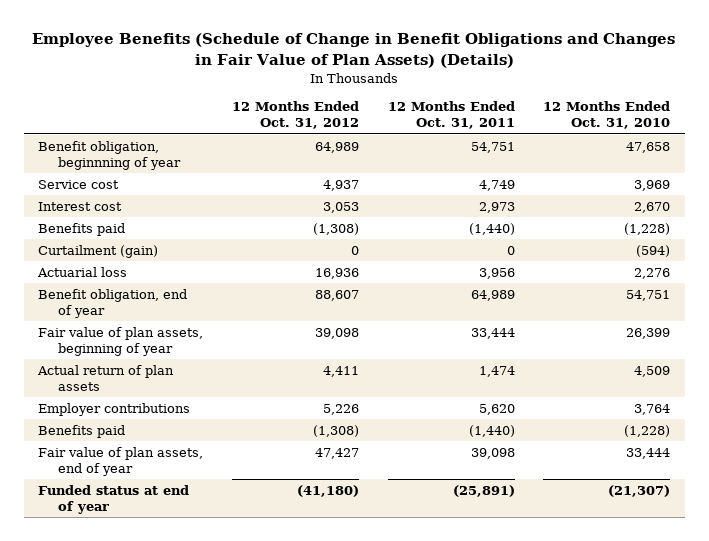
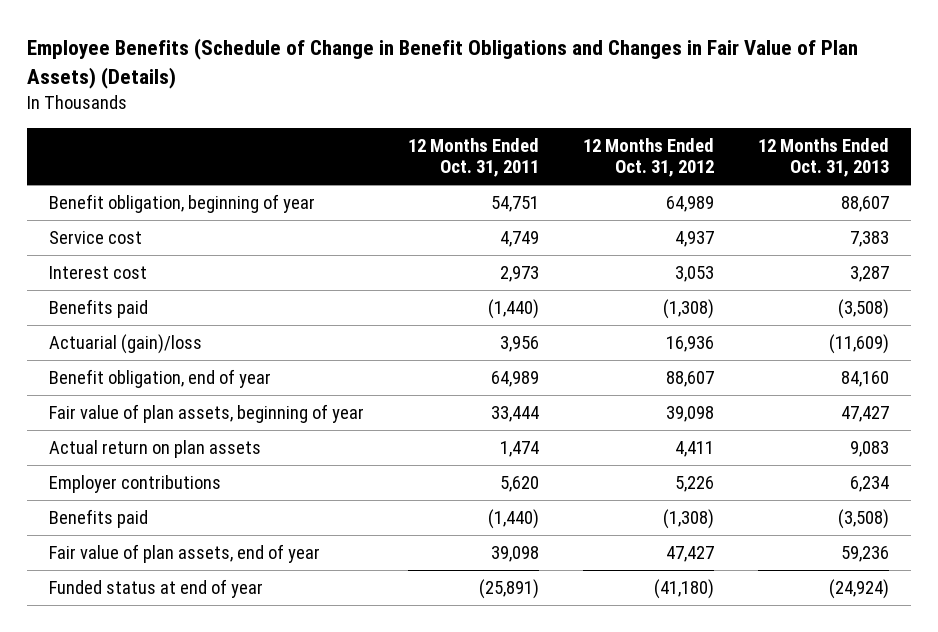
- | 12 Months Ended Oct. 31, 2012 | 12 Months Ended Oct. 31, 2011 | 12 Months Ended Oct. 31, 2010
+ | 12 Months Ended Oct. 31, 2011 | 12 Months Ended Oct. 31, 2012 | 12 Months Ended Oct. 31, 2013
- Benefit obligation, beginnning of year | 64,989 | 54,751 | 47,658
+ Benefit obligation, beginning of year | 54,751 | 64,989 | 88,607
- Curtailment (gain) | 0 | 0 | (594)
- Actuarial loss | 16,936 | 3,956 | 2,276
+ Actuarial (gain)/loss | 3,956 | 16,936 | (11,609)
- Actual return of plan assets | 4,411 | 1,474 | 4,509
+ Actual return on plan assets | 1,474 | 4,411 | 9,083

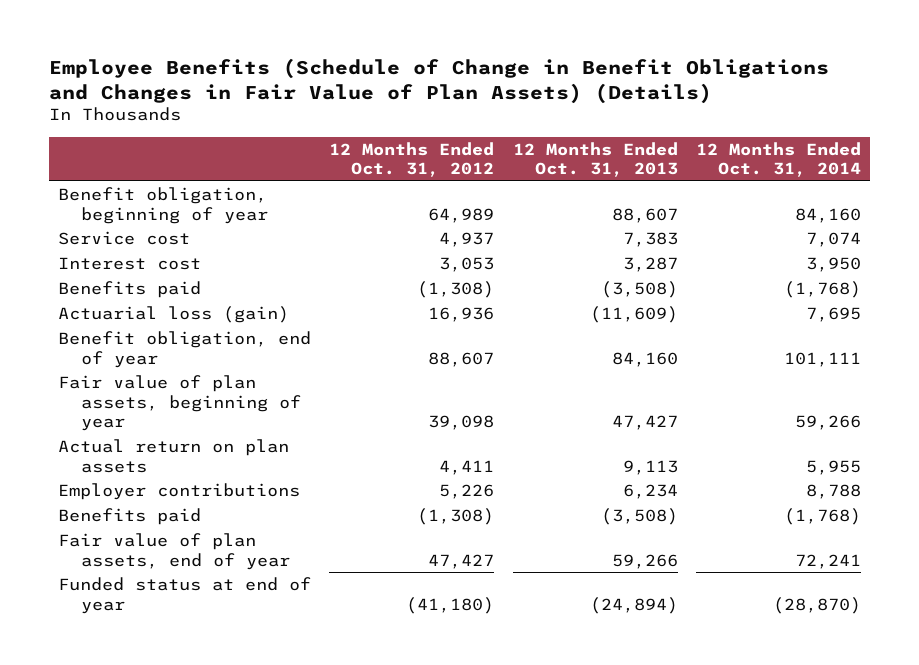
- | 12 Months Ended Oct. 31, 2011 | 12 Months Ended Oct. 31, 2012 | 12 Months Ended Oct. 31, 2013
+ | 12 Months Ended Oct. 31, 2012 | 12 Months Ended Oct. 31, 2013 | 12 Months Ended Oct. 31, 2014
- Actuarial (gain)/loss | 3,956 | 16,936 | (11,609)
+ Actuarial loss (gain) | 16,936 | (11,609) | 7,695
- Actual return on plan assets | 1,474 | 4,411 | 9,083
+ Actual return on plan assets | 4,411 | 9,113 | 5,955
- Fair value of plan assets, end of year | 39,098 | 47,427 | 59,236
- Funded status at end of year | (25,891) | (41,180) | (24,924)
+ Fair value of plan assets, end of year | 47,427 | 59,266 | 72,241
+ Funded status at end of year | (41,180) | (24,894) | (28,870)

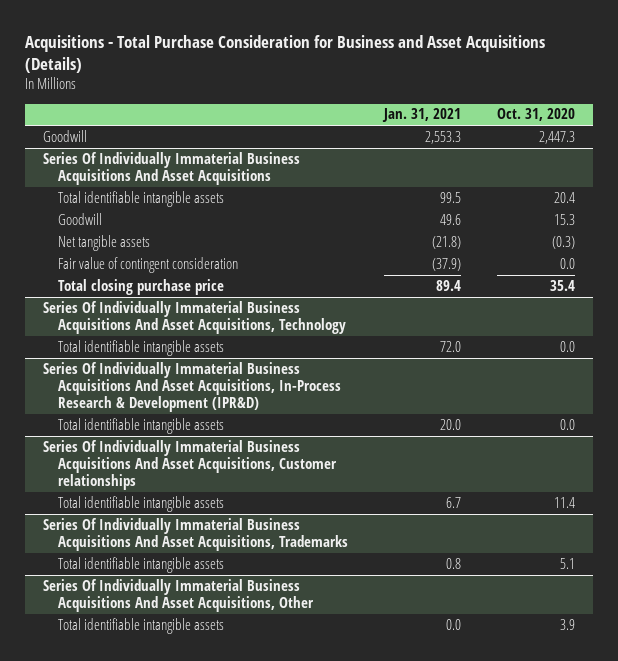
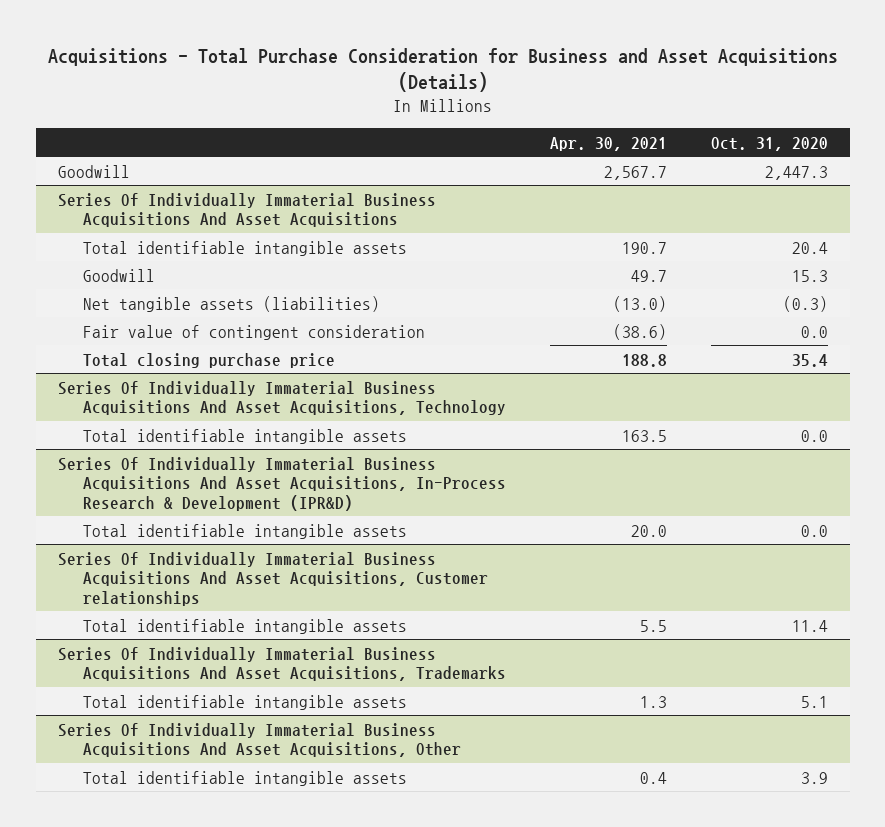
- | Jan. 31, 2021 | Oct. 31, 2020
+ | Apr. 30, 2021 | Oct. 31, 2020
@ Series Of Individually Immaterial Business Acquisitions And Asset Acquisitions
- Net tangible assets | (21.8) | (0.3)
+ Net tangible assets (liabilities) | (13.0) | (0.3)

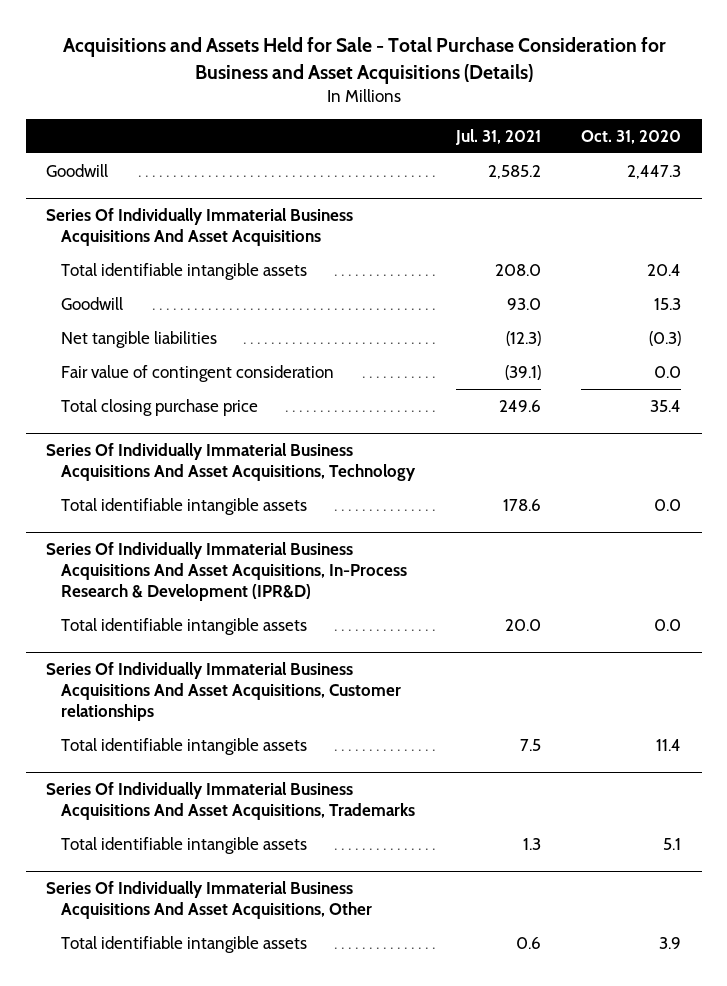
- Acquisitions - Total Purchase Consideration for Business and Asset Acquisitions (Details)
+ Acquisitions and Assets Held for Sale - Total Purchase Consideration for Business and Asset Acquisitions (Details)
- | Apr. 30, 2021 | Oct. 31, 2020
+ | Jul. 31, 2021 | Oct. 31, 2020
@ Series Of Individually Immaterial Business Acquisitions And Asset Acquisitions
- Net tangible assets (liabilities) | (13.0) | (0.3)
+ Net tangible liabilities | (12.3) | (0.3)

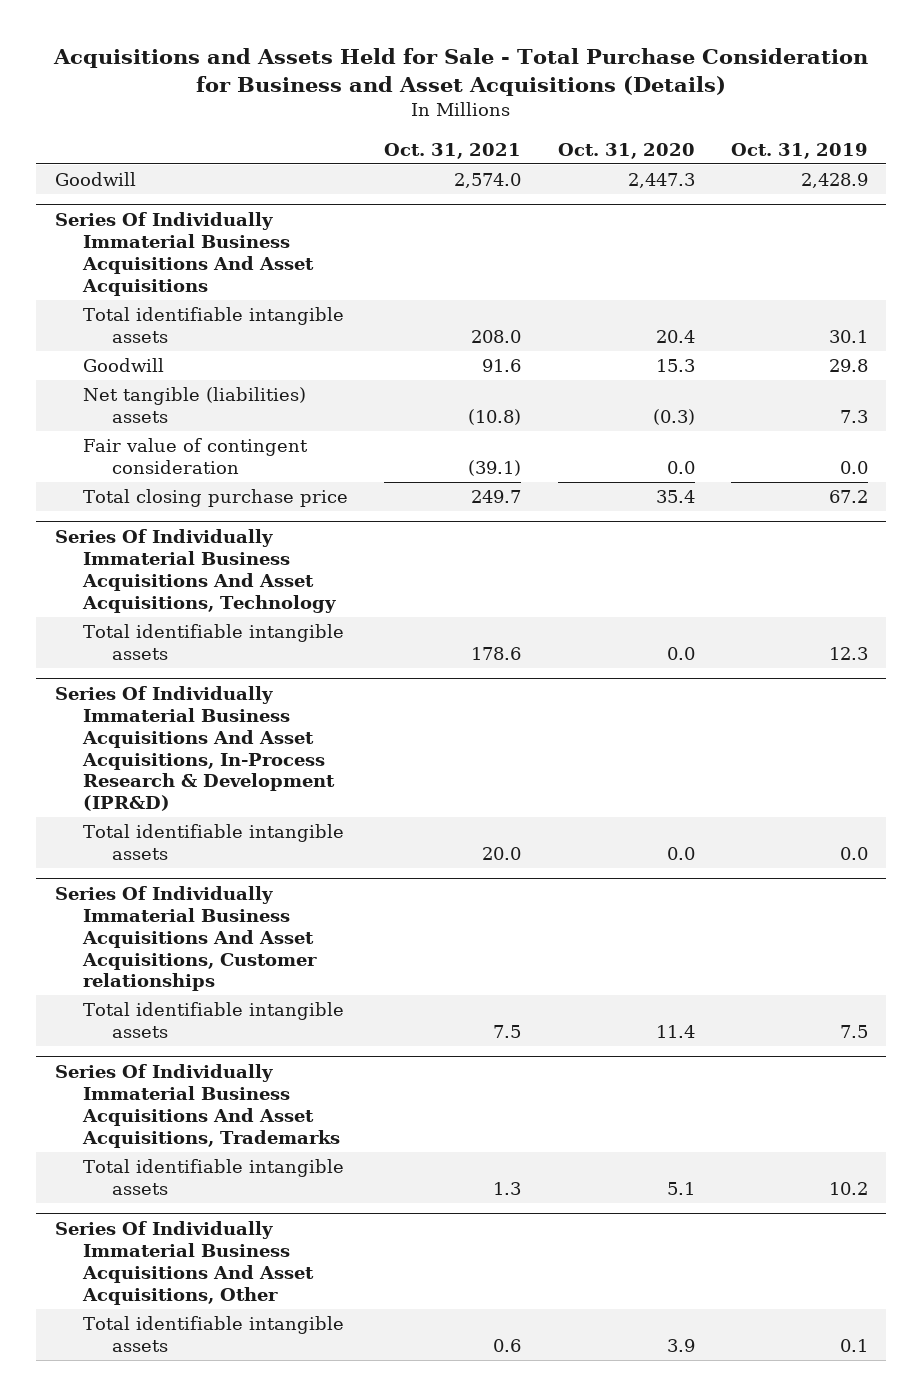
- | Jul. 31, 2021 | Oct. 31, 2020
+ | Oct. 31, 2021 | Oct. 31, 2020 | Oct. 31, 2019
@ Series Of Individually Immaterial Business Acquisitions And Asset Acquisitions
- Net tangible liabilities | (12.3) | (0.3)
+ Net tangible (liabilities) assets | (10.8) | (0.3) | 7.3

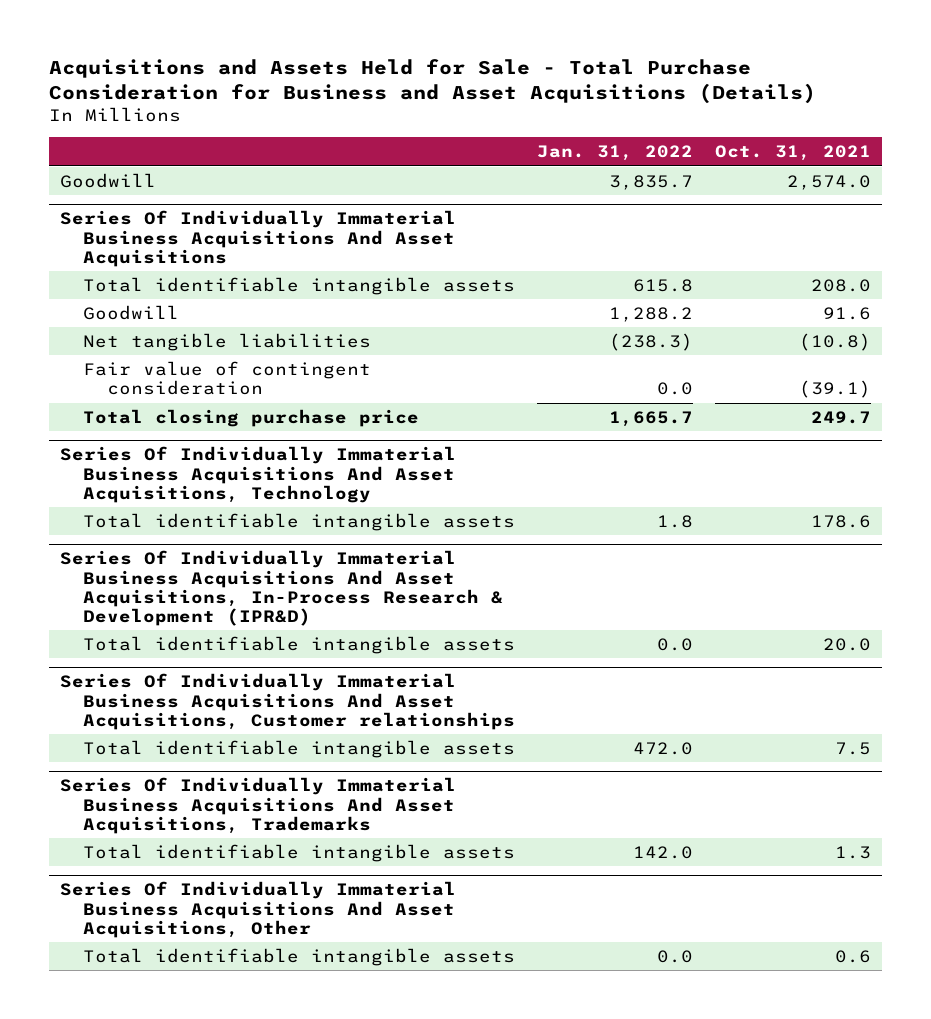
- | Oct. 31, 2021 | Oct. 31, 2020 | Oct. 31, 2019
+ | Jan. 31, 2022 | Oct. 31, 2021
@ Series Of Individually Immaterial Business Acquisitions And Asset Acquisitions
- Net tangible (liabilities) assets | (10.8) | (0.3) | 7.3
+ Net tangible liabilities | (238.3) | (10.8)

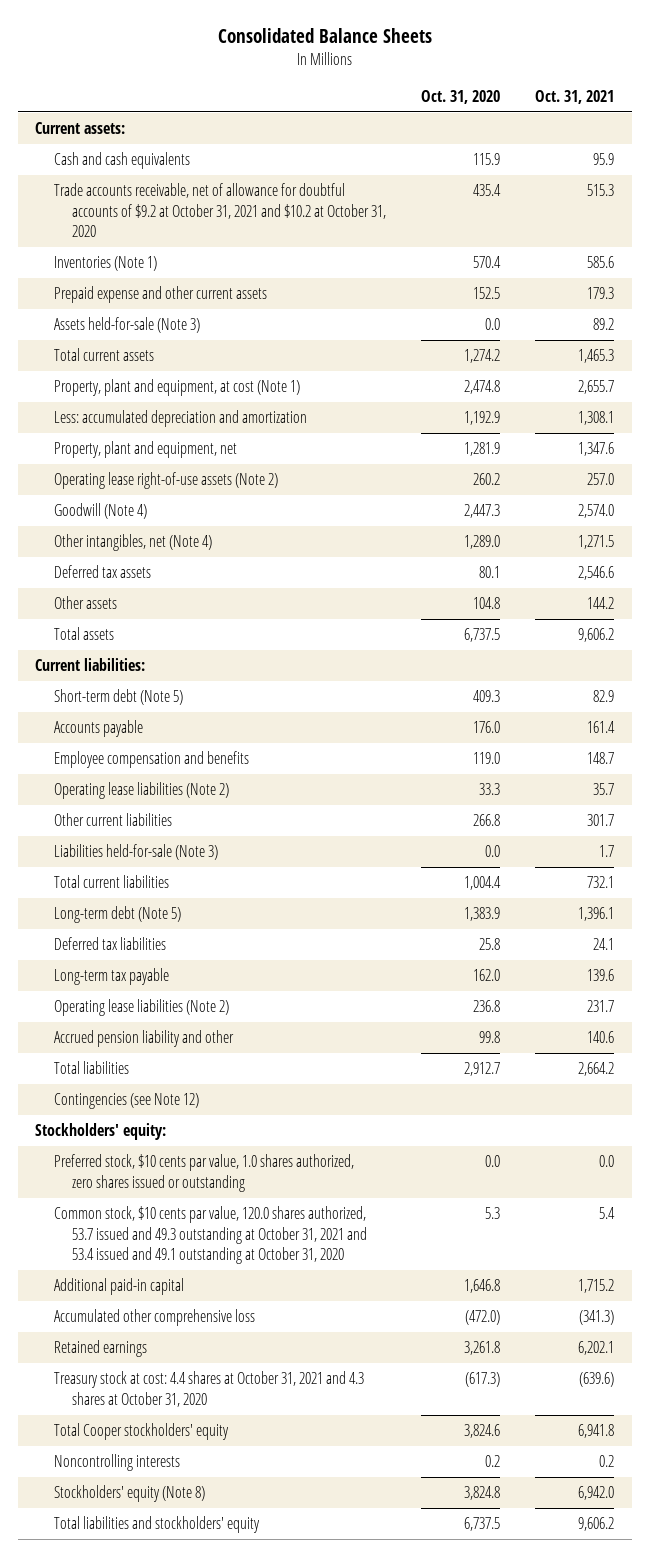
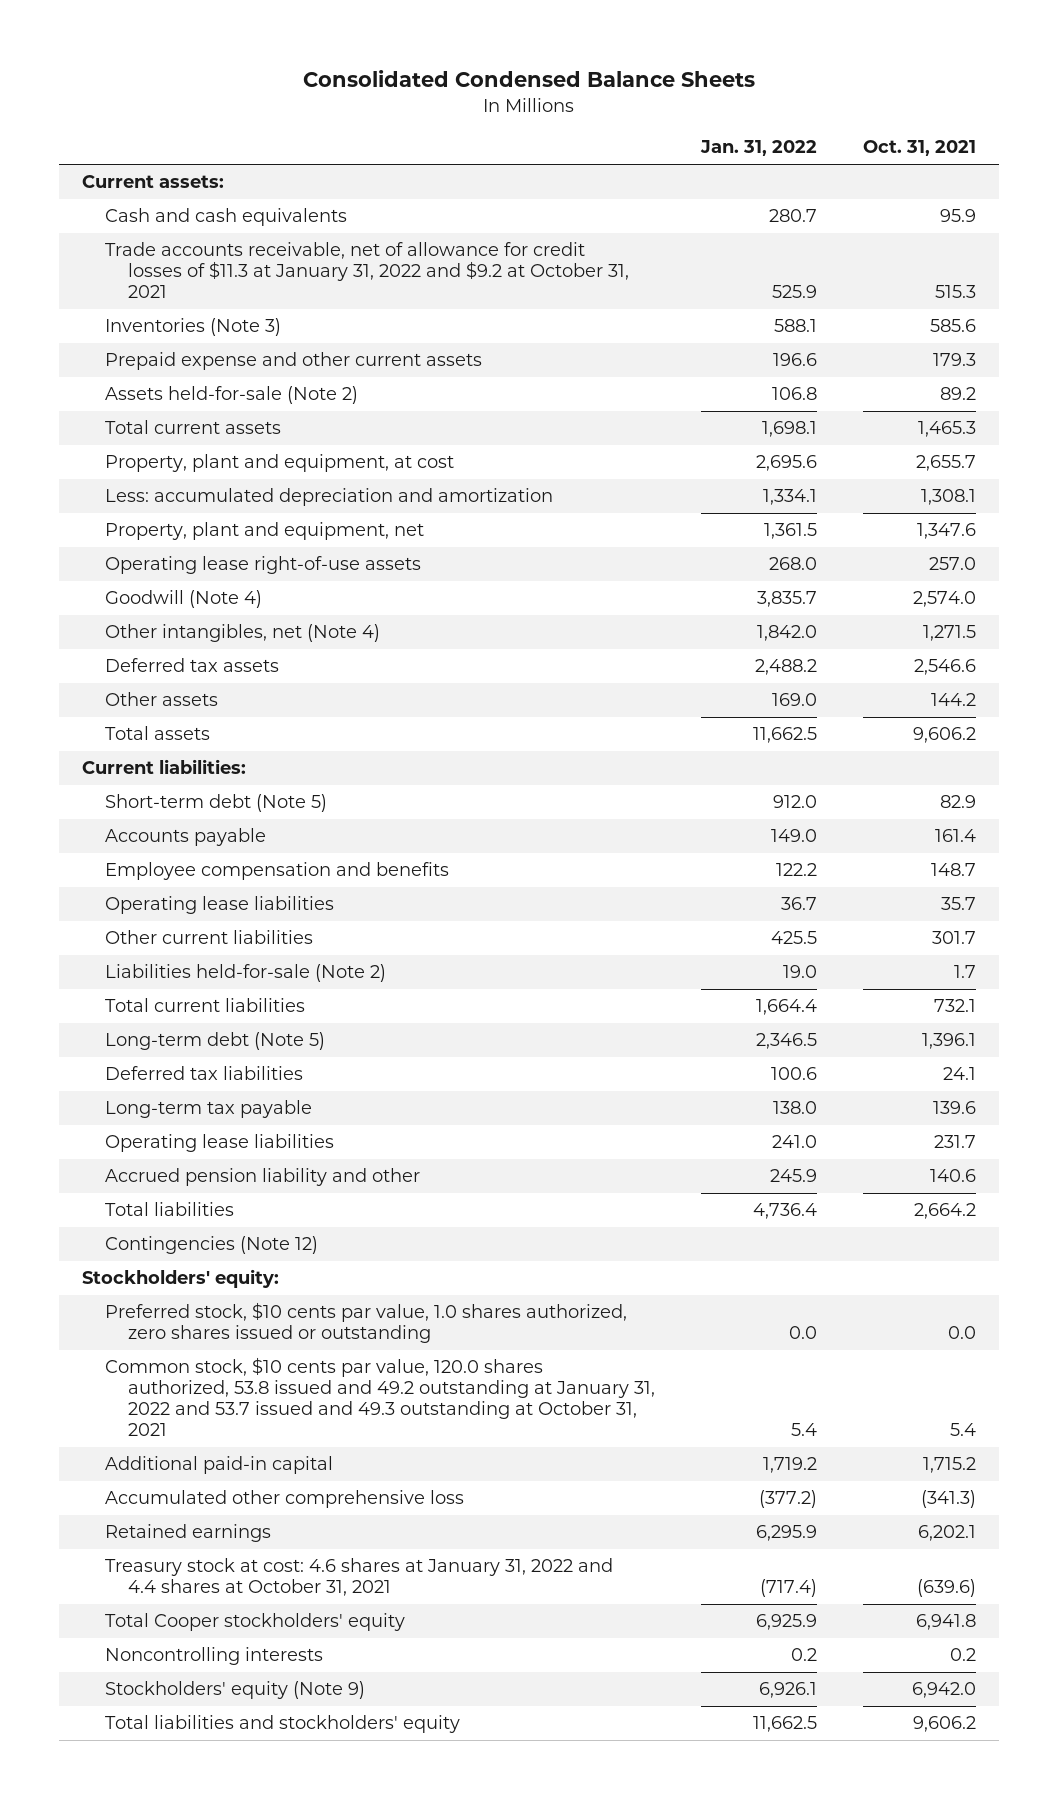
- Consolidated Balance Sheets
+ Consolidated Condensed Balance Sheets
- | Oct. 31, 2020 | Oct. 31, 2021
+ | Jan. 31, 2022 | Oct. 31, 2021
- Trade accounts receivable, net of allowance for doubtful accounts of $9.2 at October 31, 2021 and $10.2 at October 31, 2020 | 435.4 | 515.3
- Inventories (Note 1) | 570.4 | 585.6
+ Trade accounts receivable, net of allowance for credit losses of $11.3 at January 31, 2022 and $9.2 at October 31, 2021 | 525.9 | 515.3
+ Inventories (Note 3) | 588.1 | 585.6
- Assets held-for-sale (Note 3) | 0.0 | 89.2
+ Assets held-for-sale (Note 2) | 106.8 | 89.2
- Property, plant and equipment, at cost (Note 1) | 2,474.8 | 2,655.7
+ Property, plant and equipment, at cost | 2,695.6 | 2,655.7
- Operating lease right-of-use assets (Note 2) | 260.2 | 257.0
+ Operating lease right-of-use assets | 268.0 | 257.0
- Operating lease liabilities (Note 2) | 33.3 | 35.7
+ Operating lease liabilities | 36.7 | 35.7
- Liabilities held-for-sale (Note 3) | 0.0 | 1.7
+ Liabilities held-for-sale (Note 2) | 19.0 | 1.7
- Operating lease liabilities (Note 2) | 236.8 | 231.7
+ Operating lease liabilities | 241.0 | 231.7
- Contingencies (see Note 12)
+ Contingencies (Note 12)
- Common stock, $10 cents par value, 120.0 shares authorized, 53.7 issued and 49.3 outstanding at October 31, 2021 and 53.4 issued and 49.1 outstanding at October 31, 2020 | 5.3 | 5.4
+ Common stock, $10 cents par value, 120.0 shares authorized, 53.8 issued and 49.2 outstanding at January 31, 2022 and 53.7 issued and 49.3 outstanding at October 31, 2021 | 5.4 | 5.4
- Treasury stock at cost: 4.4 shares at October 31, 2021 and 4.3 shares at October 31, 2020 | (617.3) | (639.6)
+ Treasury stock at cost: 4.6 shares at January 31, 2022 and 4.4 shares at October 31, 2021 | (717.4) | (639.6)
- Stockholders' equity (Note 8) | 3,824.8 | 6,942.0
+ Stockholders' equity (Note 9) | 6,926.1 | 6,942.0

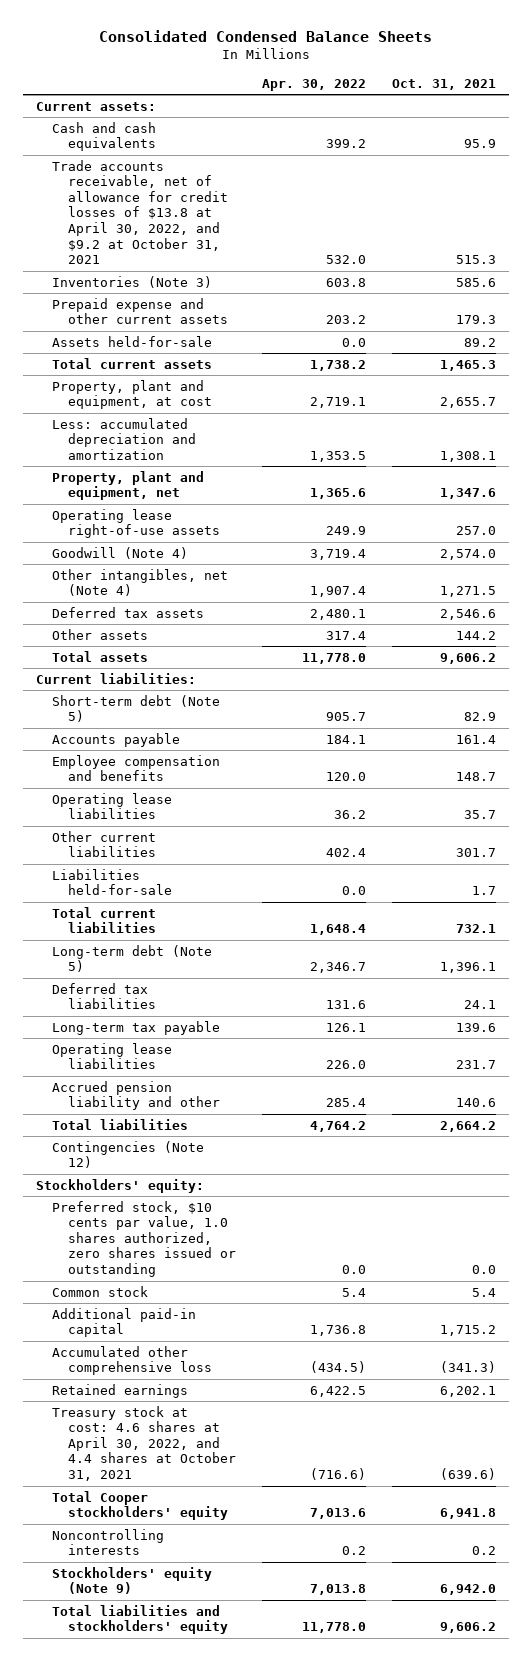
- | Jan. 31, 2022 | Oct. 31, 2021
+ | Apr. 30, 2022 | Oct. 31, 2021
- Trade accounts receivable, net of allowance for credit losses of $11.3 at January 31, 2022 and $9.2 at October 31, 2021 | 525.9 | 515.3
+ Trade accounts receivable, net of allowance for credit losses of $13.8 at April 30, 2022, and $9.2 at October 31, 2021 | 532.0 | 515.3
- Assets held-for-sale (Note 2) | 106.8 | 89.2
+ Assets held-for-sale | 0.0 | 89.2
- Liabilities held-for-sale (Note 2) | 19.0 | 1.7
+ Liabilities held-for-sale | 0.0 | 1.7
- Common stock, $10 cents par value, 120.0 shares authorized, 53.8 issued and 49.2 outstanding at January 31, 2022 and 53.7 issued and 49.3 outstanding at October 31, 2021 | 5.4 | 5.4
+ Common stock | 5.4 | 5.4
- Treasury stock at cost: 4.6 shares at January 31, 2022 and 4.4 shares at October 31, 2021 | (717.4) | (639.6)
+ Treasury stock at cost: 4.6 shares at April 30, 2022, and 4.4 shares at October 31, 2021 | (716.6) | (639.6)

